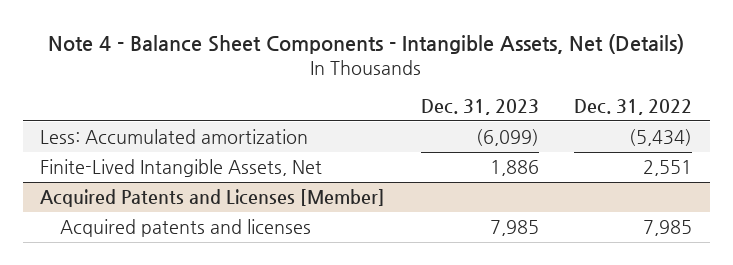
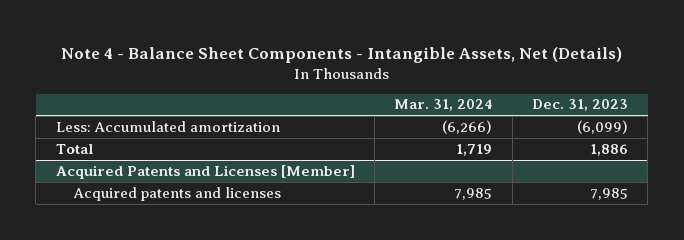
- | Dec. 31, 2023 | Dec. 31, 2022
+ | Mar. 31, 2024 | Dec. 31, 2023
- Finite-Lived Intangible Assets, Net | 1,886 | 2,551
+ Total | 1,719 | 1,886

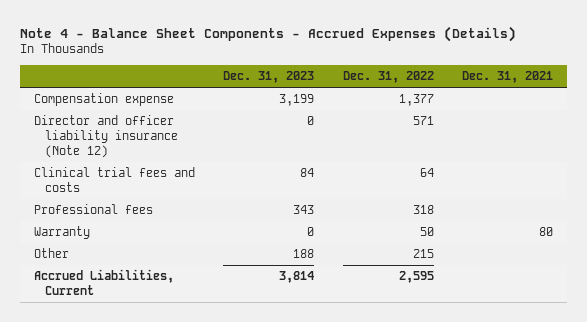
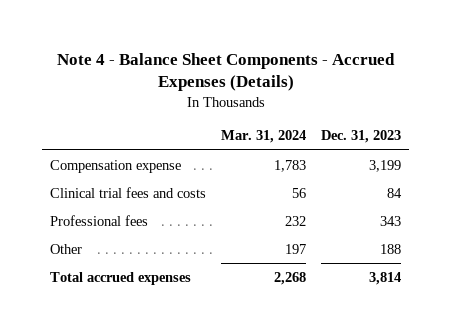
- | Dec. 31, 2023 | Dec. 31, 2022 | Dec. 31, 2021
+ | Mar. 31, 2024 | Dec. 31, 2023
- Director and officer liability insurance (Note 12) | 0 | 571 |
- Warranty | 0 | 50 | 80
- Accrued Liabilities, Current | 3,814 | 2,595 |
+ Total accrued expenses | 2,268 | 3,814

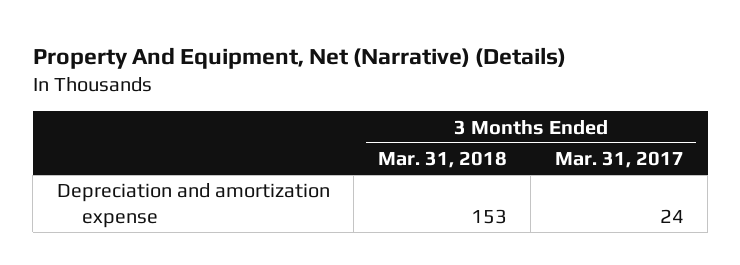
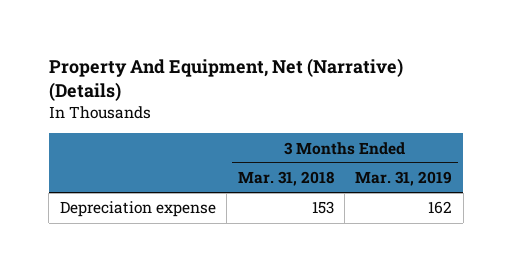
- | 3 Months Ended Mar. 31, 2018 | 3 Months Ended Mar. 31, 2017
+ | 3 Months Ended Mar. 31, 2018 | 3 Months Ended Mar. 31, 2019
- Depreciation and amortization expense | 153 | 24
+ Depreciation expense | 153 | 162

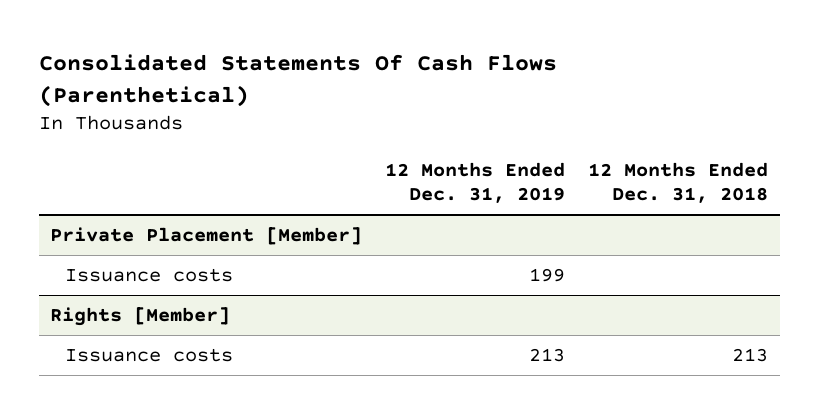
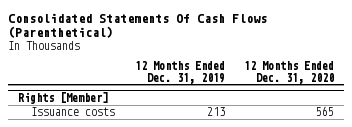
- | 12 Months Ended Dec. 31, 2019 | 12 Months Ended Dec. 31, 2018
+ | 12 Months Ended Dec. 31, 2019 | 12 Months Ended Dec. 31, 2020
- Private Placement [Member]
- Issuance costs | 199 |

